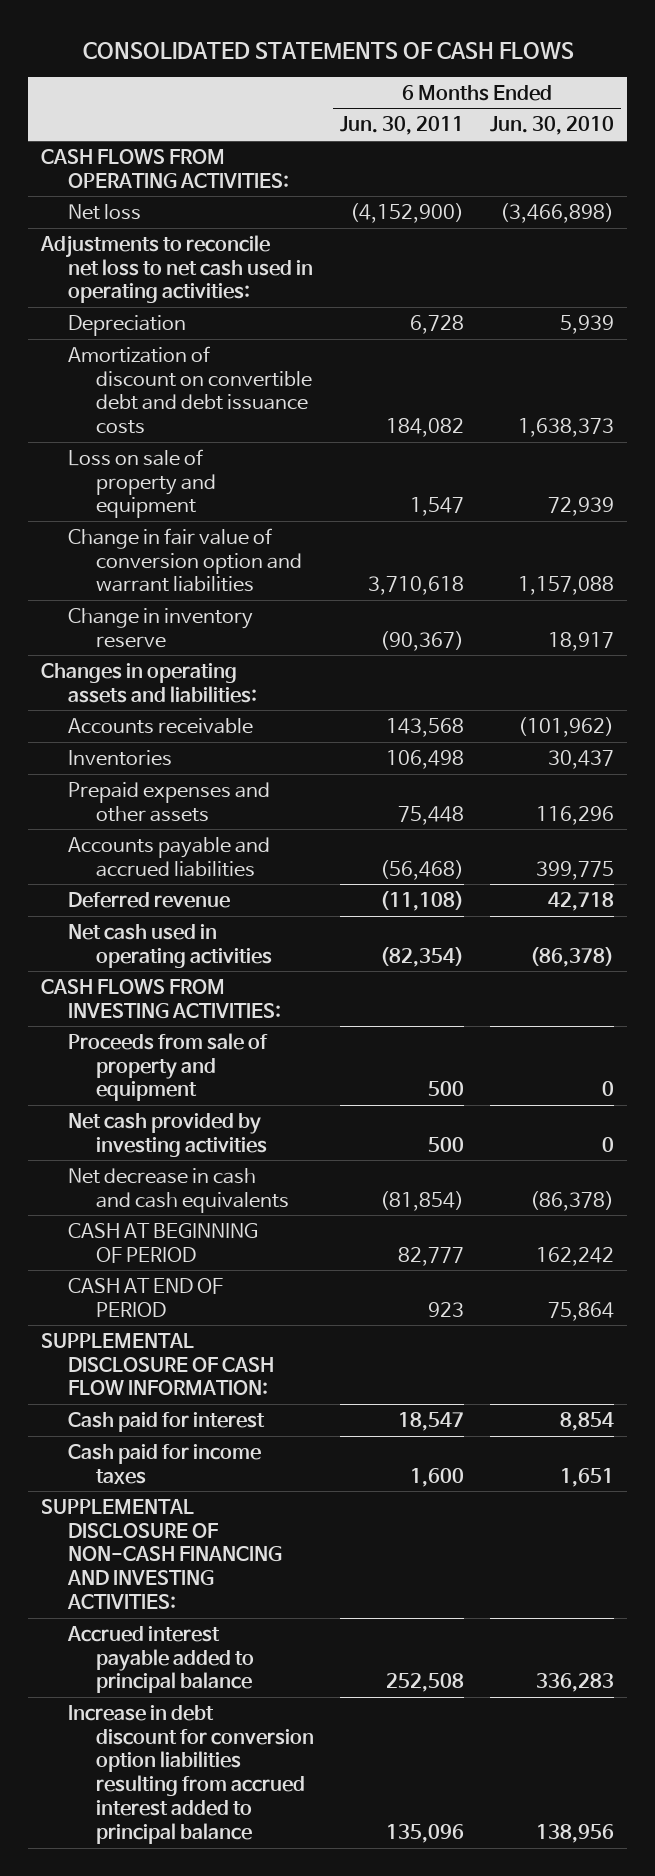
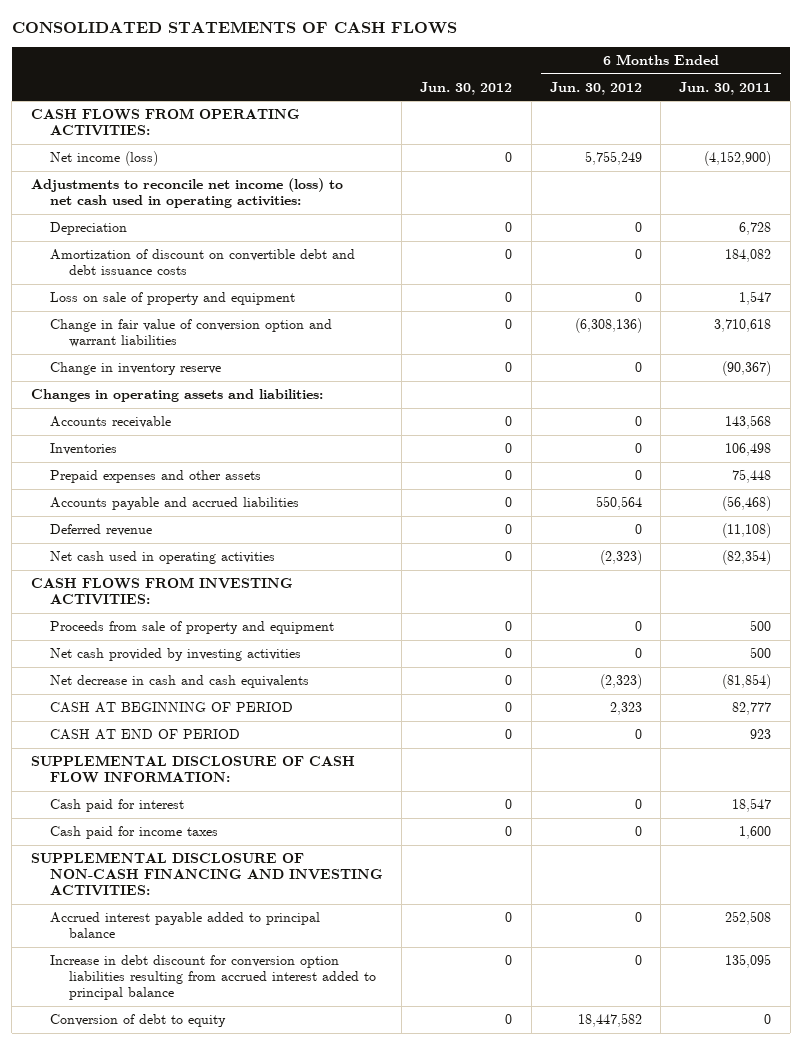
- | 6 Months Ended Jun. 30, 2011 | 6 Months Ended Jun. 30, 2010
+ | Jun. 30, 2012 | 6 Months Ended Jun. 30, 2012 | 6 Months Ended Jun. 30, 2011
- Net loss | (4,152,900) | (3,466,898)
- Adjustments to reconcile net loss to net cash used in operating activities:
+ Net income (loss) | 0 | 5,755,249 | (4,152,900)
+ Adjustments to reconcile net income (loss) to net cash used in operating activities:
- Increase in debt discount for conversion option liabilities resulting from accrued interest added to principal balance | 135,096 | 138,956
+ Increase in debt discount for conversion option liabilities resulting from accrued interest added to principal balance | 0 | 0 | 135,095
+ Conversion of debt to equity | 0 | 18,447,582 | 0

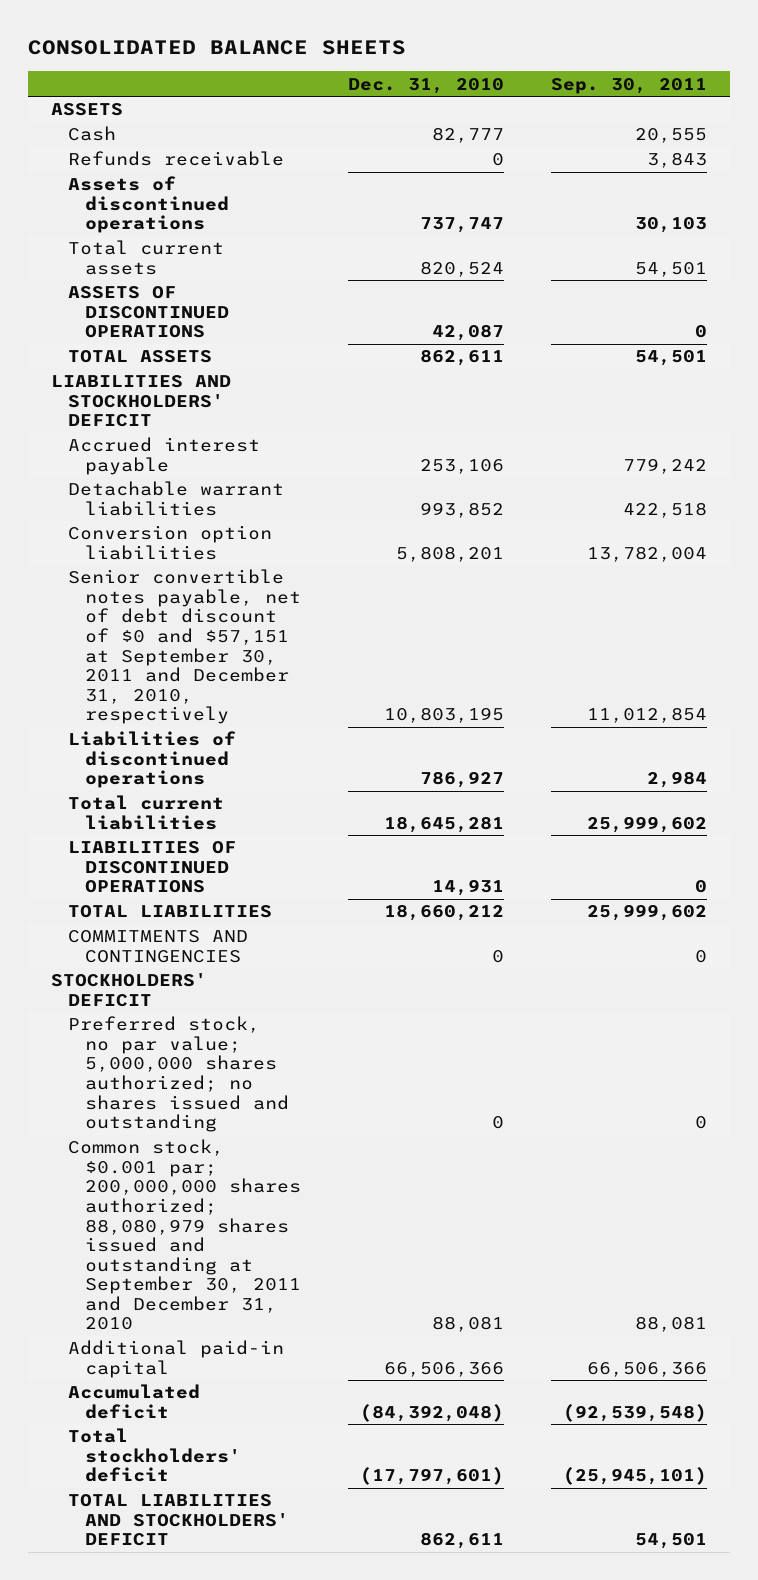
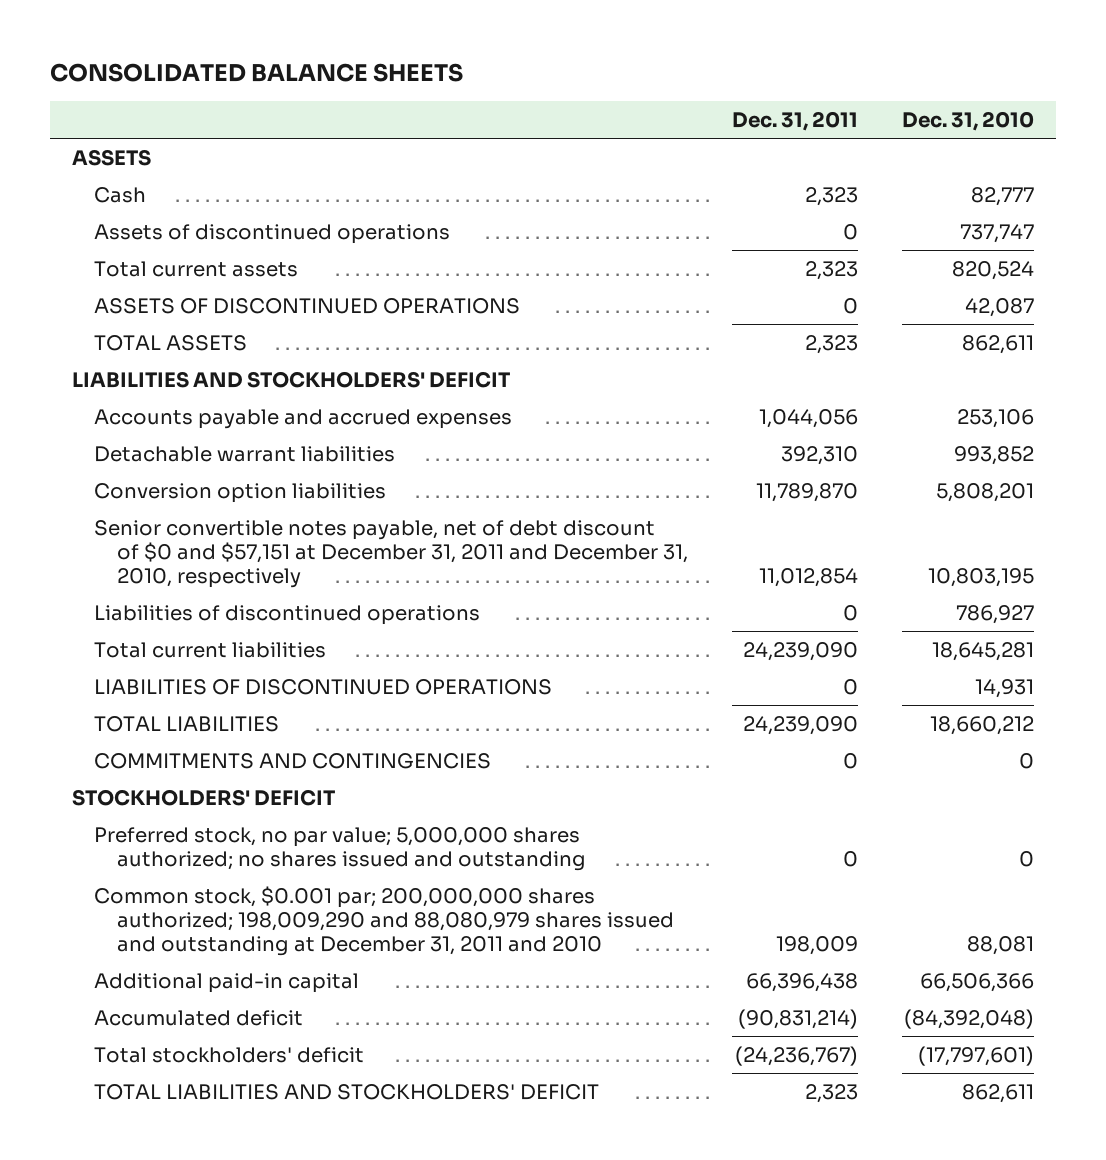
- | Dec. 31, 2010 | Sep. 30, 2011
+ | Dec. 31, 2011 | Dec. 31, 2010
- Refunds receivable | 0 | 3,843
- Accrued interest payable | 253,106 | 779,242
+ Accounts payable and accrued expenses | 1,044,056 | 253,106
- Senior convertible notes payable, net of debt discount of $0 and $57,151 at September 30, 2011 and December 31, 2010, respectively | 10,803,195 | 11,012,854
+ Senior convertible notes payable, net of debt discount of $0 and $57,151 at December 31, 2011 and December 31, 2010, respectively | 11,012,854 | 10,803,195
- Common stock, $0.001 par; 200,000,000 shares authorized; 88,080,979 shares issued and outstanding at September 30, 2011 and December 31, 2010 | 88,081 | 88,081
+ Common stock, $0.001 par; 200,000,000 shares authorized; 198,009,290 and 88,080,979 shares issued and outstanding at December 31, 2011 and 2010 | 198,009 | 88,081

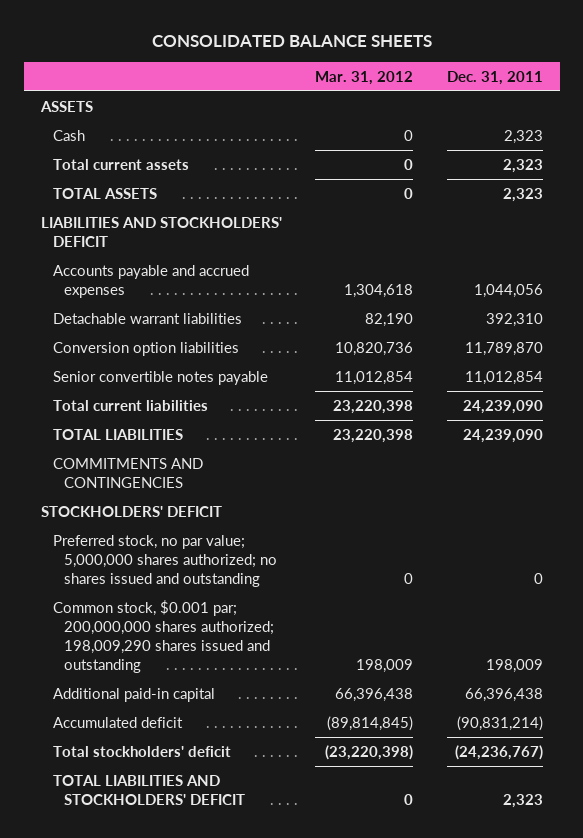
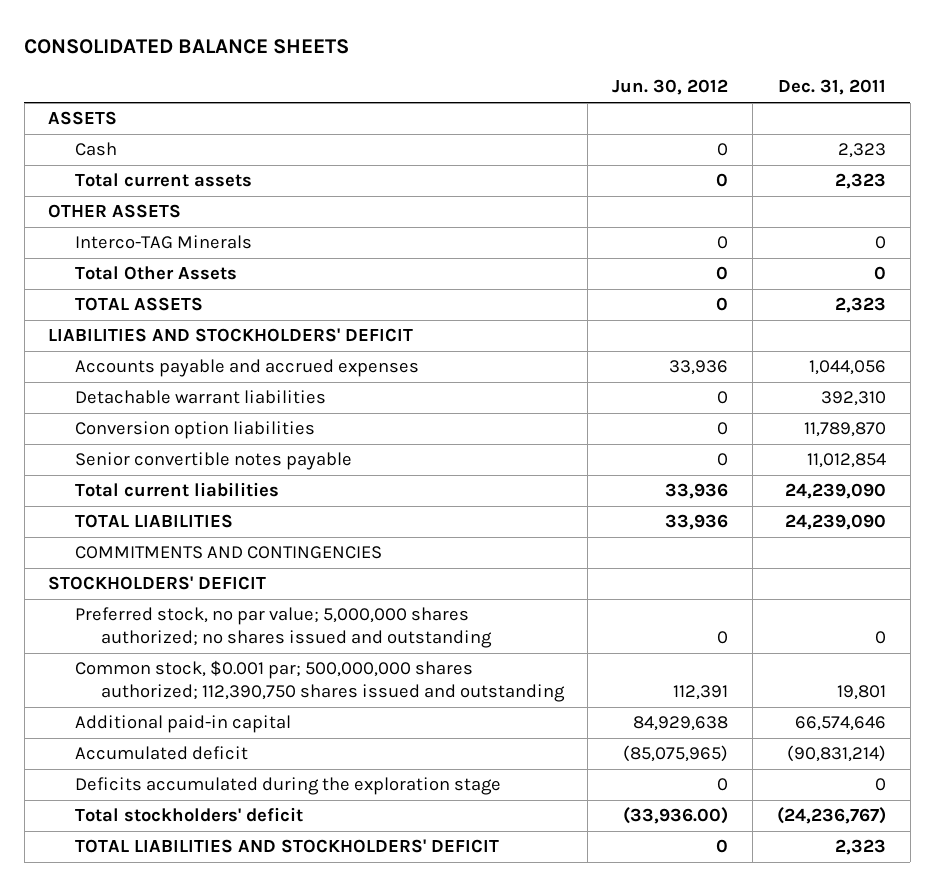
- | Mar. 31, 2012 | Dec. 31, 2011
+ | Jun. 30, 2012 | Dec. 31, 2011
+ OTHER ASSETS
+ Interco-TAG Minerals | 0 | 0
+ Total Other Assets | 0 | 0
- Common stock, $0.001 par; 200,000,000 shares authorized; 198,009,290 shares issued and outstanding | 198,009 | 198,009
- Additional paid-in capital | 66,396,438 | 66,396,438
+ Common stock, $0.001 par; 500,000,000 shares authorized; 112,390,750 shares issued and outstanding | 112,391 | 19,801
+ Additional paid-in capital | 84,929,638 | 66,574,646
+ Deficits accumulated during the exploration stage | 0 | 0

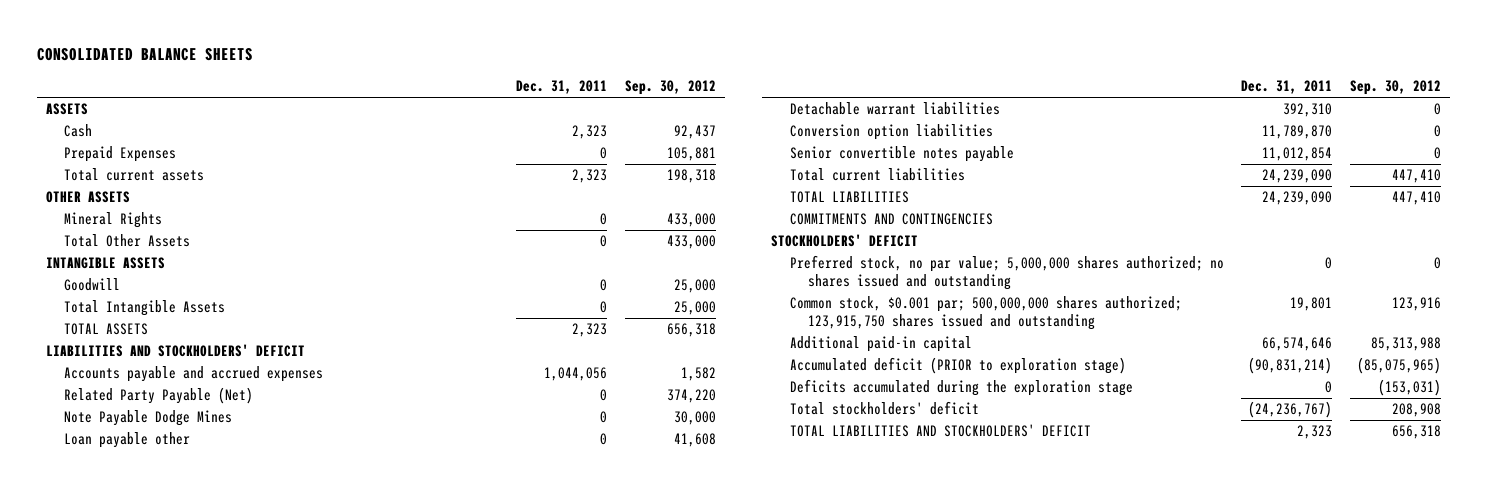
- | Jun. 30, 2012 | Dec. 31, 2011
+ | Dec. 31, 2011 | Sep. 30, 2012
+ Prepaid Expenses | 0 | 105,881
- Interco-TAG Minerals | 0 | 0
+ Mineral Rights | 0 | 433,000
+ INTANGIBLE ASSETS
+ Goodwill | 0 | 25,000
+ Total Intangible Assets | 0 | 25,000
+ Related Party Payable (Net) | 0 | 374,220
+ Note Payable Dodge Mines | 0 | 30,000
+ Loan payable other | 0 | 41,608
- Common stock, $0.001 par; 500,000,000 shares authorized; 112,390,750 shares issued and outstanding | 112,391 | 19,801
+ Common stock, $0.001 par; 500,000,000 shares authorized; 123,915,750 shares issued and outstanding | 19,801 | 123,916
- Accumulated deficit | (85,075,965) | (90,831,214)
+ Accumulated deficit (PRIOR to exploration stage) | (90,831,214) | (85,075,965)

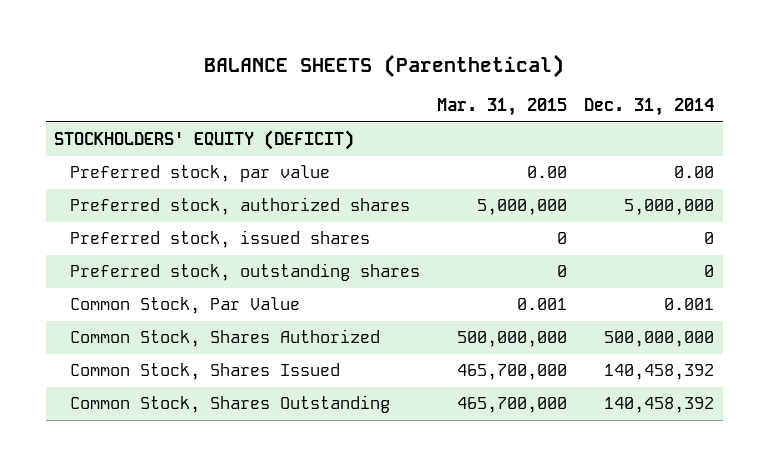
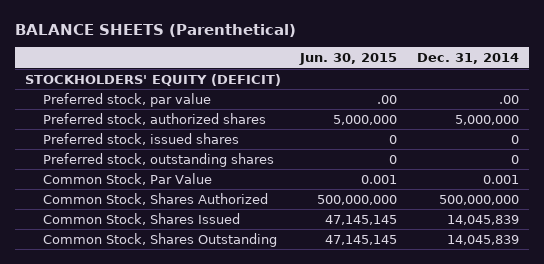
- | Mar. 31, 2015 | Dec. 31, 2014
+ | Jun. 30, 2015 | Dec. 31, 2014
- Preferred stock, par value | 0.00 | 0.00
+ Preferred stock, par value | .00 | .00
- Common Stock, Shares Issued | 465,700,000 | 140,458,392
- Common Stock, Shares Outstanding | 465,700,000 | 140,458,392
+ Common Stock, Shares Issued | 47,145,145 | 14,045,839
+ Common Stock, Shares Outstanding | 47,145,145 | 14,045,839

